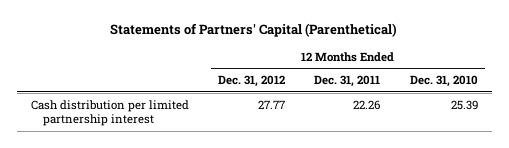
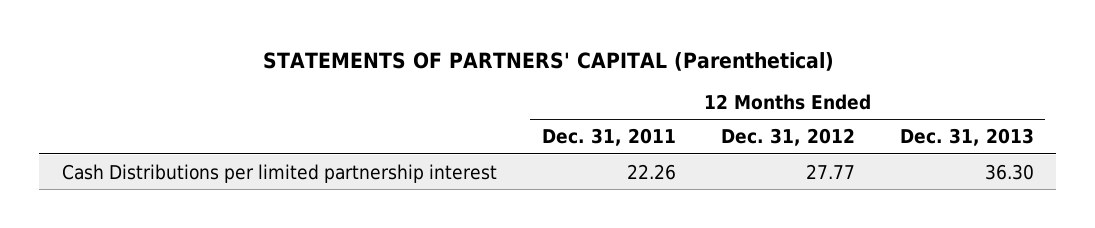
- Statements of Partners' Capital (Parenthetical)
+ STATEMENTS OF PARTNERS' CAPITAL (Parenthetical)
- | 12 Months Ended Dec. 31, 2012 | 12 Months Ended Dec. 31, 2011 | 12 Months Ended Dec. 31, 2010
+ | 12 Months Ended Dec. 31, 2011 | 12 Months Ended Dec. 31, 2012 | 12 Months Ended Dec. 31, 2013
- Cash distribution per limited partnership interest | 27.77 | 22.26 | 25.39
+ Cash Distributions per limited partnership interest | 22.26 | 27.77 | 36.30

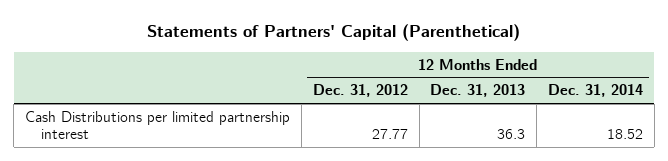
- STATEMENTS OF PARTNERS' CAPITAL (Parenthetical)
+ Statements of Partners' Capital (Parenthetical)
- | 12 Months Ended Dec. 31, 2011 | 12 Months Ended Dec. 31, 2012 | 12 Months Ended Dec. 31, 2013
+ | 12 Months Ended Dec. 31, 2012 | 12 Months Ended Dec. 31, 2013 | 12 Months Ended Dec. 31, 2014
- Cash Distributions per limited partnership interest | 22.26 | 27.77 | 36.30
+ Cash Distributions per limited partnership interest | 27.77 | 36.3 | 18.52

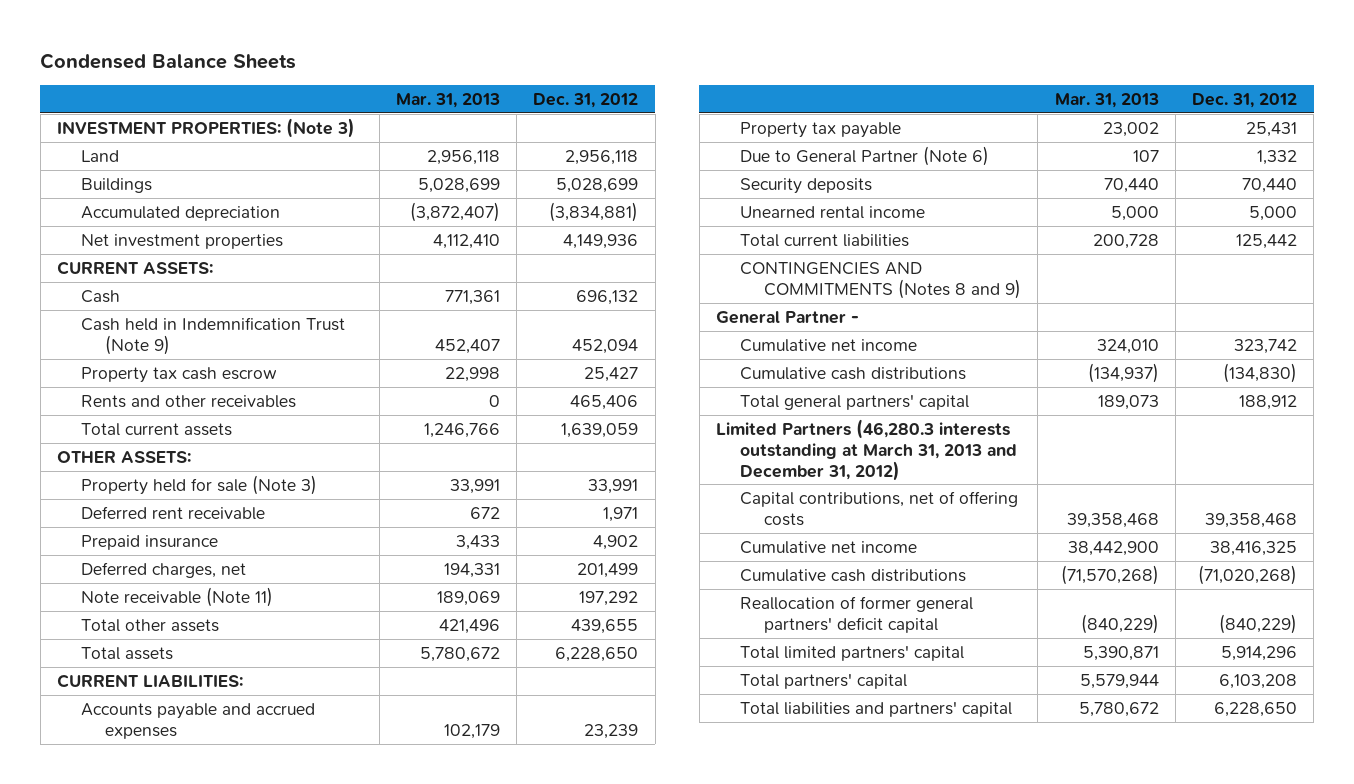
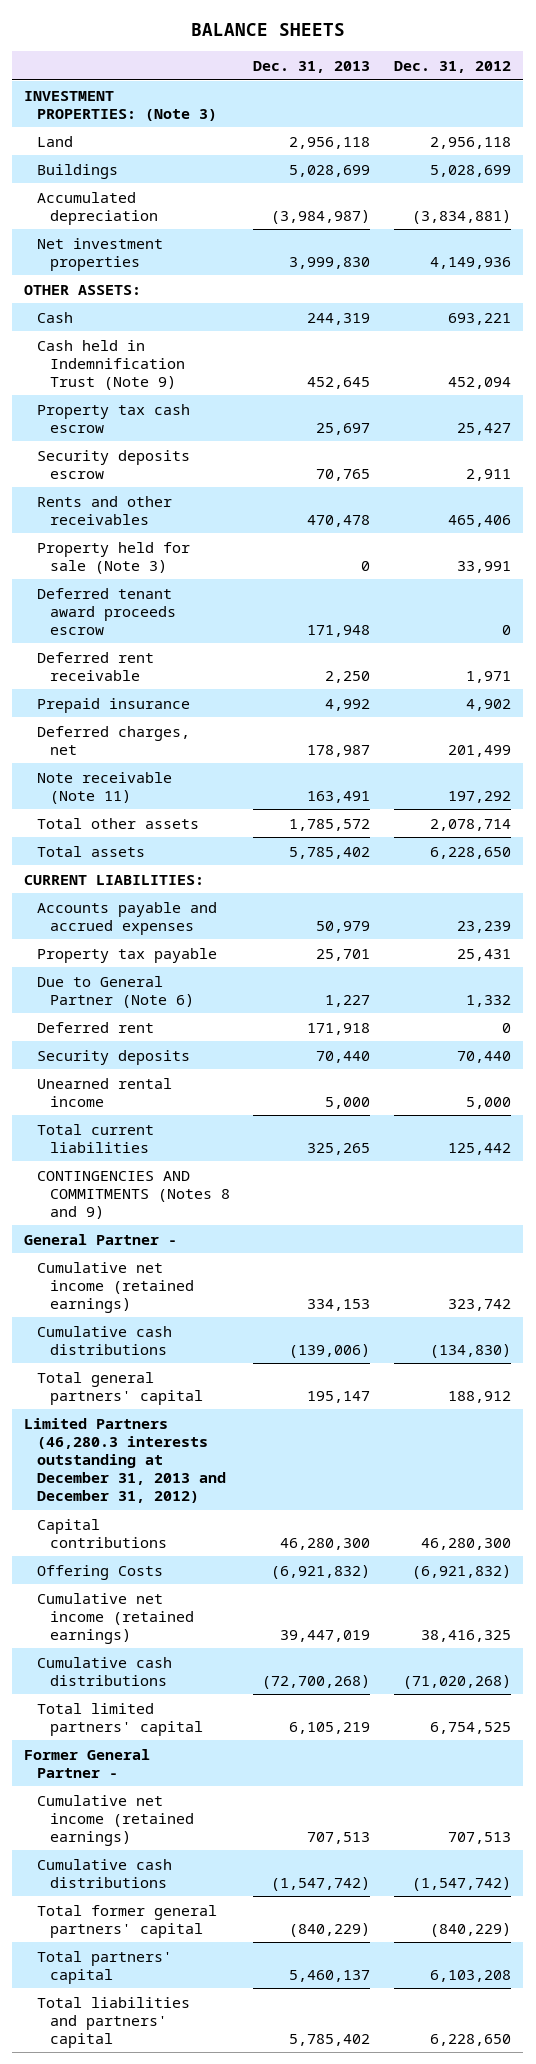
- Condensed Balance Sheets
+ BALANCE SHEETS
- | Mar. 31, 2013 | Dec. 31, 2012
+ | Dec. 31, 2013 | Dec. 31, 2012
- CURRENT ASSETS:
- Cash | 771,361 | 696,132
moved up: OTHER ASSETS:
+ Cash | 244,319 | 693,221
+ Security deposits escrow | 70,765 | 2,911
- Total current assets | 1,246,766 | 1,639,059
+ Deferred tenant award proceeds escrow | 171,948 | 0
- Total other assets | 421,496 | 439,655
+ Total other assets | 1,785,572 | 2,078,714
+ Deferred rent | 171,918 | 0
- Cumulative net income | 324,010 | 323,742
+ Cumulative net income (retained earnings) | 334,153 | 323,742
- Limited Partners (46,280.3 interests outstanding at March 31, 2013 and December 31, 2012)
- Capital contributions, net of offering costs | 39,358,468 | 39,358,468
- Cumulative net income | 38,442,900 | 38,416,325
+ Limited Partners (46,280.3 interests outstanding at December 31, 2013 and December 31, 2012)
+ Capital contributions | 46,280,300 | 46,280,300
+ Offering Costs | (6,921,832) | (6,921,832)
+ Cumulative net income (retained earnings) | 39,447,019 | 38,416,325
- Reallocation of former general partners' deficit capital | (840,229) | (840,229)
- Total limited partners' capital | 5,390,871 | 5,914,296
+ Total limited partners' capital | 6,105,219 | 6,754,525
+ Former General Partner -
+ Cumulative net income (retained earnings) | 707,513 | 707,513
+ Cumulative cash distributions | (1,547,742) | (1,547,742)
+ Total former general partners' capital | (840,229) | (840,229)

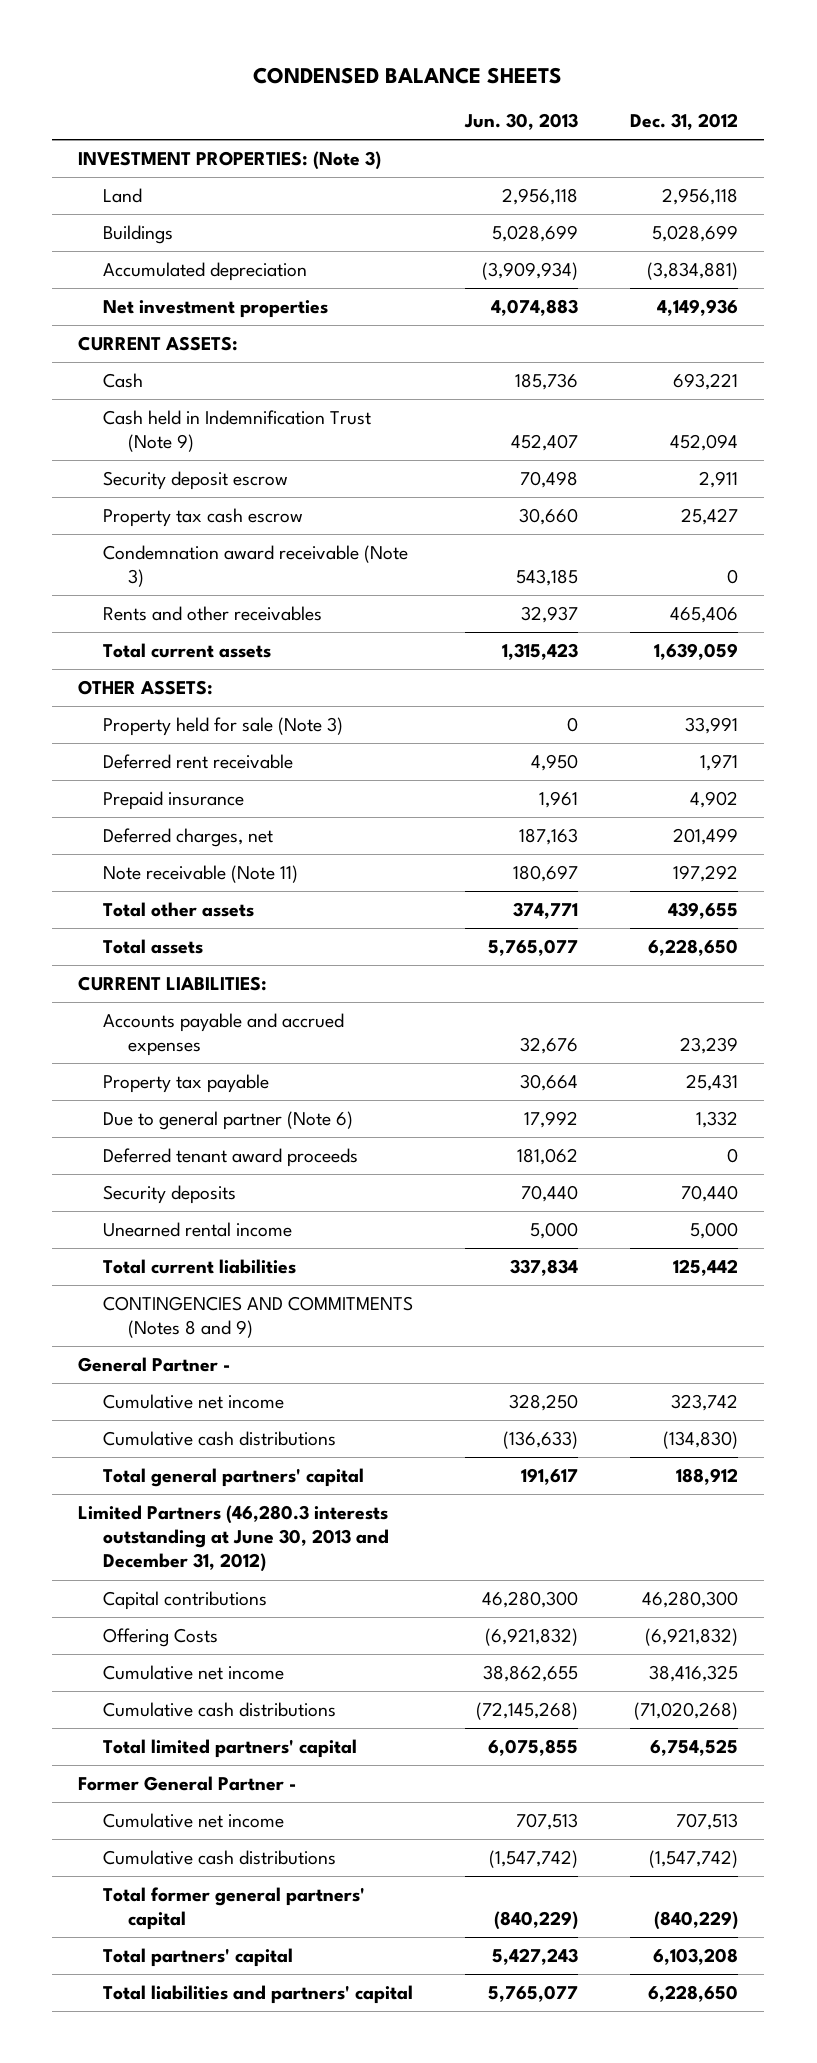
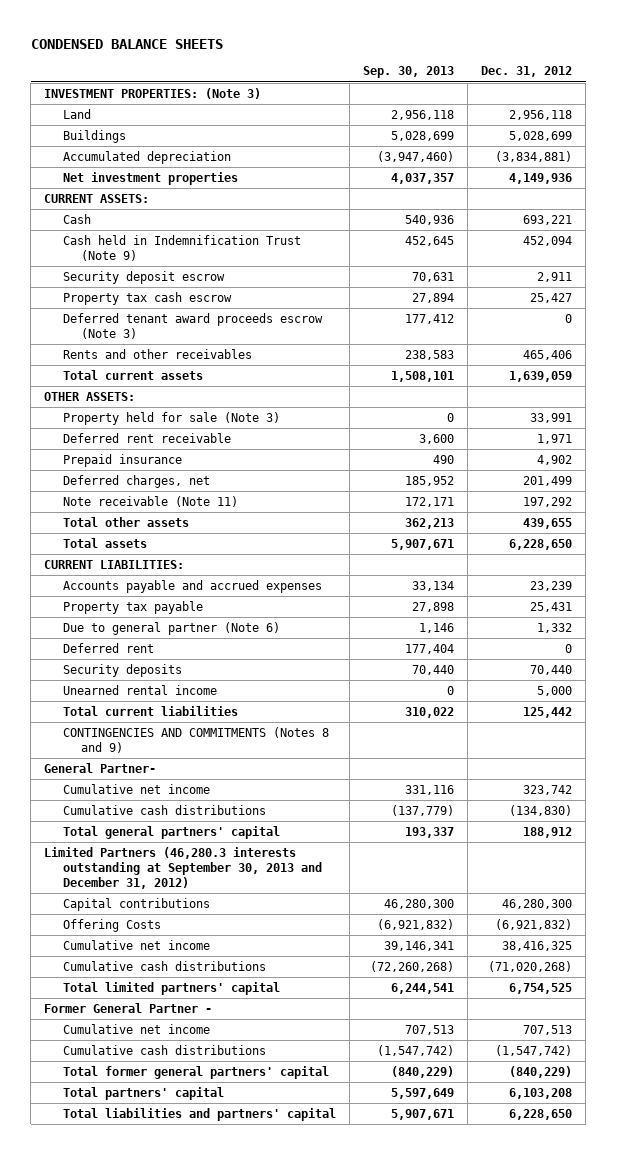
- | Jun. 30, 2013 | Dec. 31, 2012
+ | Sep. 30, 2013 | Dec. 31, 2012
- Condemnation award receivable (Note 3) | 543,185 | 0
+ Deferred tenant award proceeds escrow (Note 3) | 177,412 | 0
- Deferred tenant award proceeds | 181,062 | 0
+ Deferred rent | 177,404 | 0
- General Partner -
+ General Partner-
- Limited Partners (46,280.3 interests outstanding at June 30, 2013 and December 31, 2012)
+ Limited Partners (46,280.3 interests outstanding at September 30, 2013 and December 31, 2012)

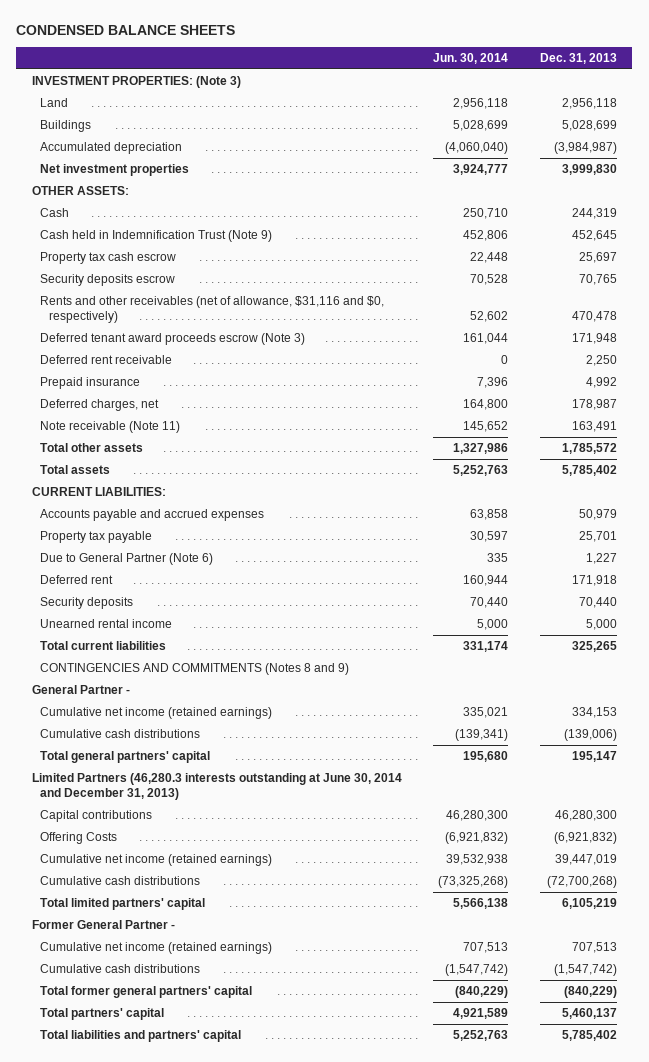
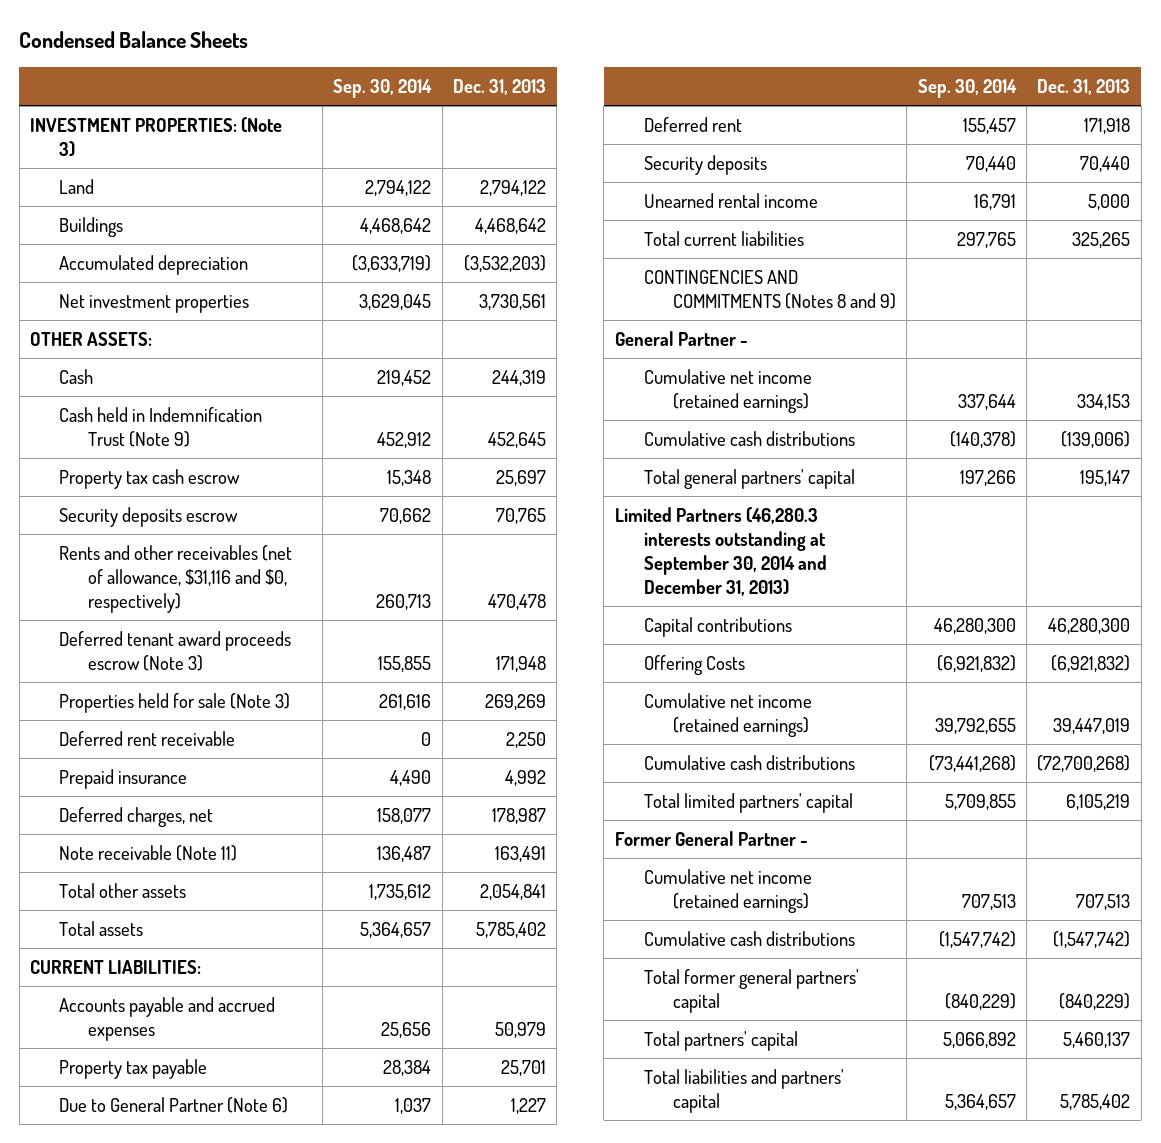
- CONDENSED BALANCE SHEETS
+ Condensed Balance Sheets
- | Jun. 30, 2014 | Dec. 31, 2013
+ | Sep. 30, 2014 | Dec. 31, 2013
- Land | 2,956,118 | 2,956,118
- Buildings | 5,028,699 | 5,028,699
- Accumulated depreciation | (4,060,040) | (3,984,987)
- Net investment properties | 3,924,777 | 3,999,830
+ Land | 2,794,122 | 2,794,122
+ Buildings | 4,468,642 | 4,468,642
+ Accumulated depreciation | (3,633,719) | (3,532,203)
+ Net investment properties | 3,629,045 | 3,730,561
+ Properties held for sale (Note 3) | 261,616 | 269,269
- Total other assets | 1,327,986 | 1,785,572
+ Total other assets | 1,735,612 | 2,054,841
- Limited Partners (46,280.3 interests outstanding at June 30, 2014 and December 31, 2013)
+ Limited Partners (46,280.3 interests outstanding at September 30, 2014 and December 31, 2013)

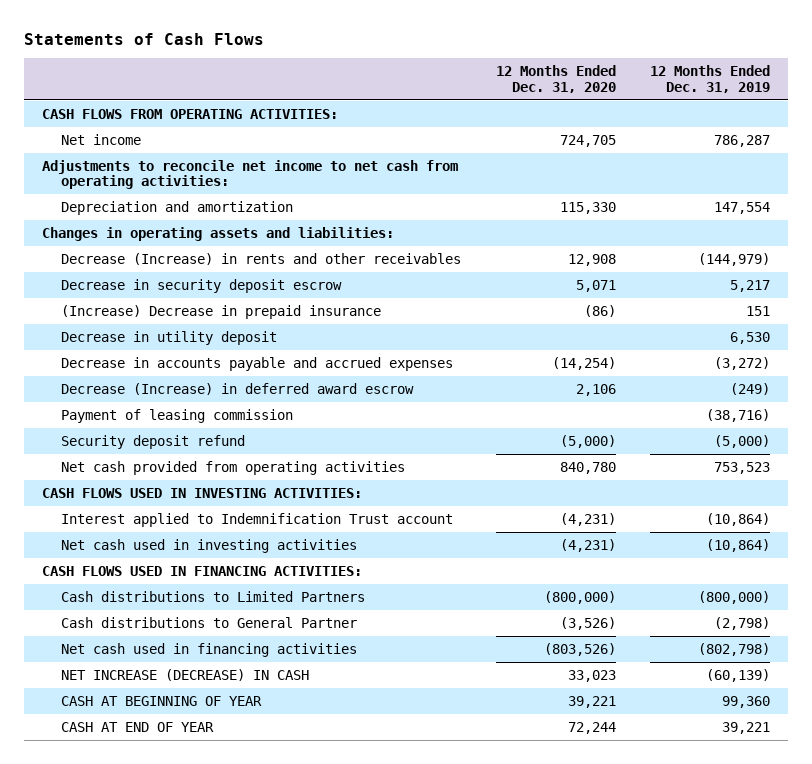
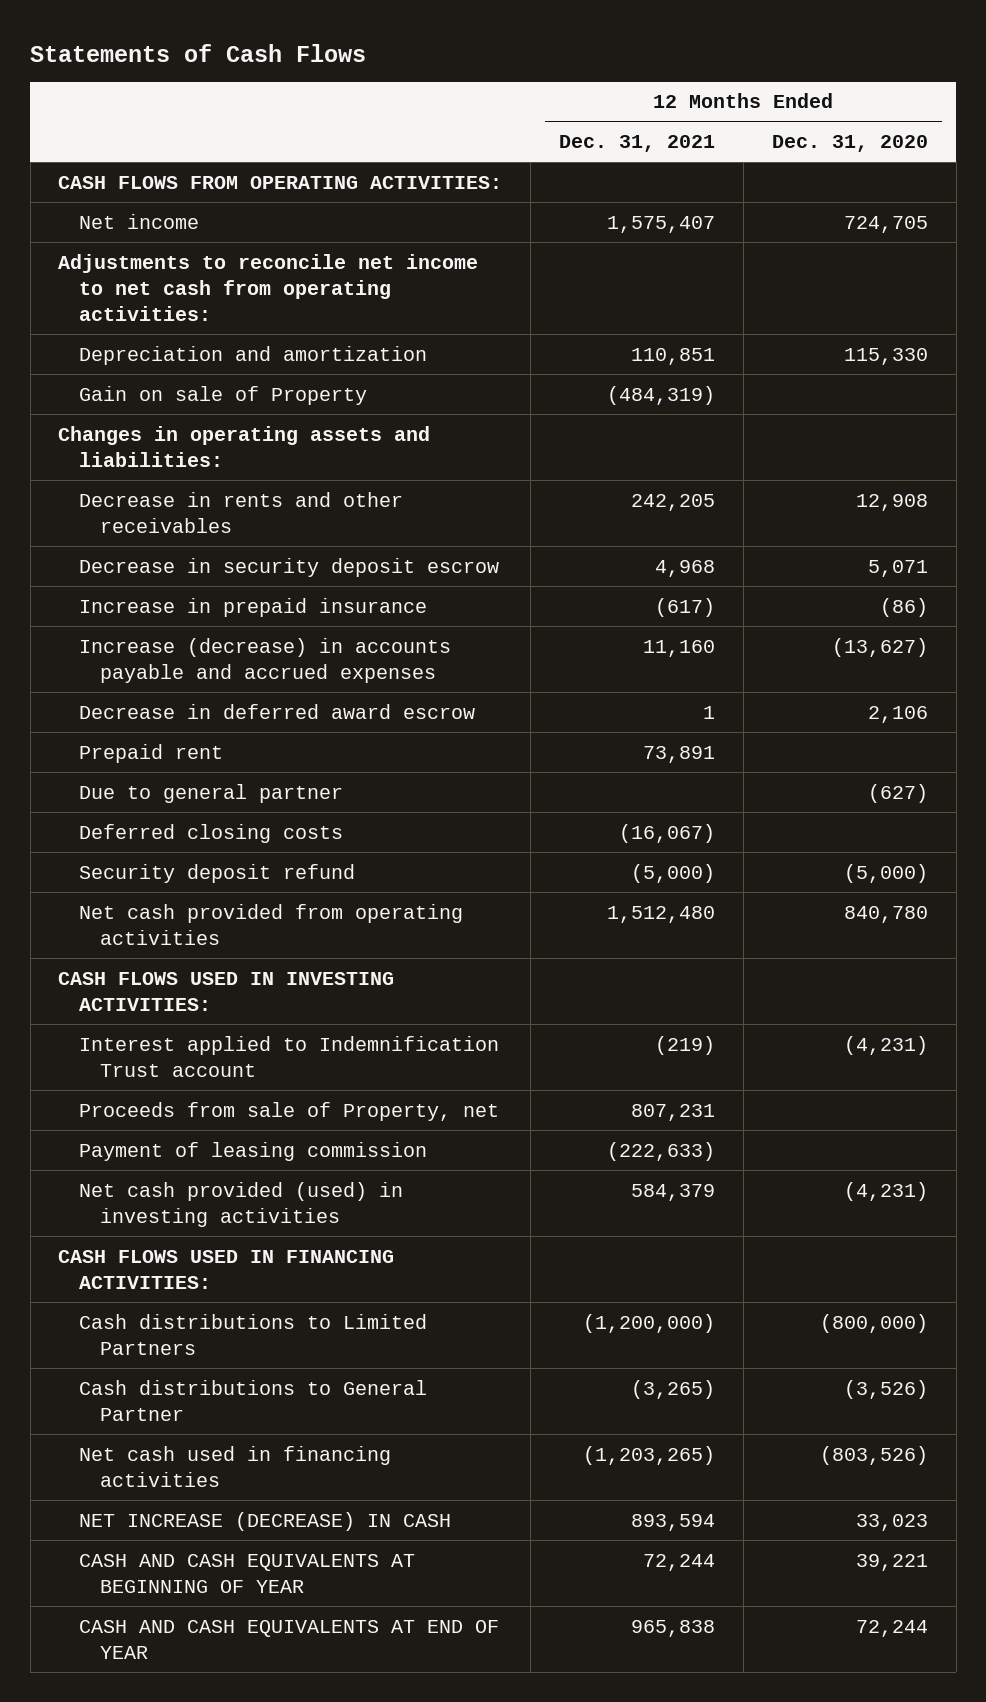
- | 12 Months Ended Dec. 31, 2020 | 12 Months Ended Dec. 31, 2019
+ | 12 Months Ended Dec. 31, 2021 | 12 Months Ended Dec. 31, 2020
+ Gain on sale of Property | (484,319) |
- Decrease (Increase) in rents and other receivables | 12,908 | (144,979)
+ Decrease in rents and other receivables | 242,205 | 12,908
- (Increase) Decrease in prepaid insurance | (86) | 151
- Decrease in utility deposit | | 6,530
- Decrease in accounts payable and accrued expenses | (14,254) | (3,272)
- Decrease (Increase) in deferred award escrow | 2,106 | (249)
+ Increase in prepaid insurance | (617) | (86)
+ Increase (decrease) in accounts payable and accrued expenses | 11,160 | (13,627)
+ Decrease in deferred award escrow | 1 | 2,106
+ Prepaid rent | 73,891 |
+ Due to general partner | | (627)
+ Deferred closing costs | (16,067) |
- Net cash used in investing activities | (4,231) | (10,864)
+ Proceeds from sale of Property, net | 807,231 |
moved down: Payment of leasing commission | (222,633) |
+ Net cash provided (used) in investing activities | 584,379 | (4,231)
- CASH AT BEGINNING OF YEAR | 39,221 | 99,360
- CASH AT END OF YEAR | 72,244 | 39,221
+ CASH AND CASH EQUIVALENTS AT BEGINNING OF YEAR | 72,244 | 39,221
+ CASH AND CASH EQUIVALENTS AT END OF YEAR | 965,838 | 72,244

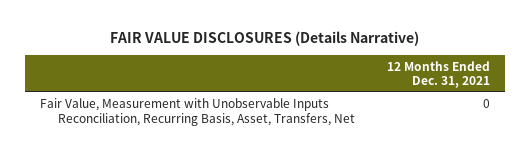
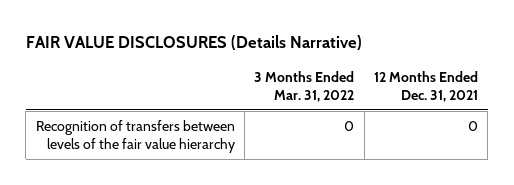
- | 12 Months Ended Dec. 31, 2021
+ | 3 Months Ended Mar. 31, 2022 | 12 Months Ended Dec. 31, 2021
- Fair Value, Measurement with Unobservable Inputs Reconciliation, Recurring Basis, Asset, Transfers, Net | 0
+ Recognition of transfers between levels of the fair value hierarchy | 0 | 0

